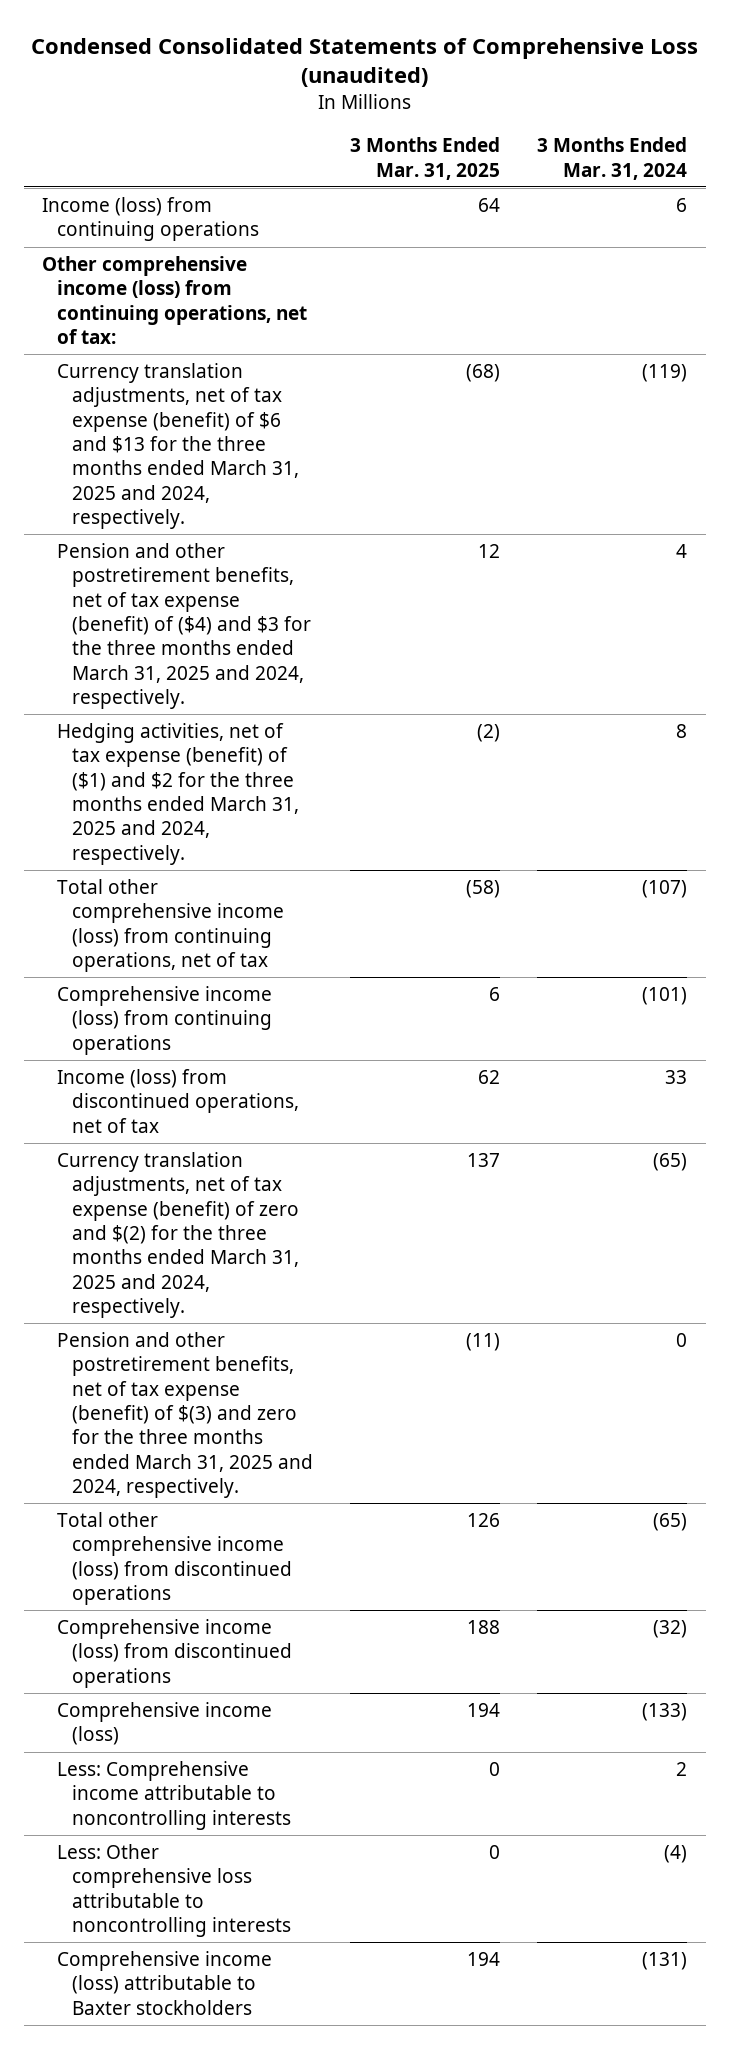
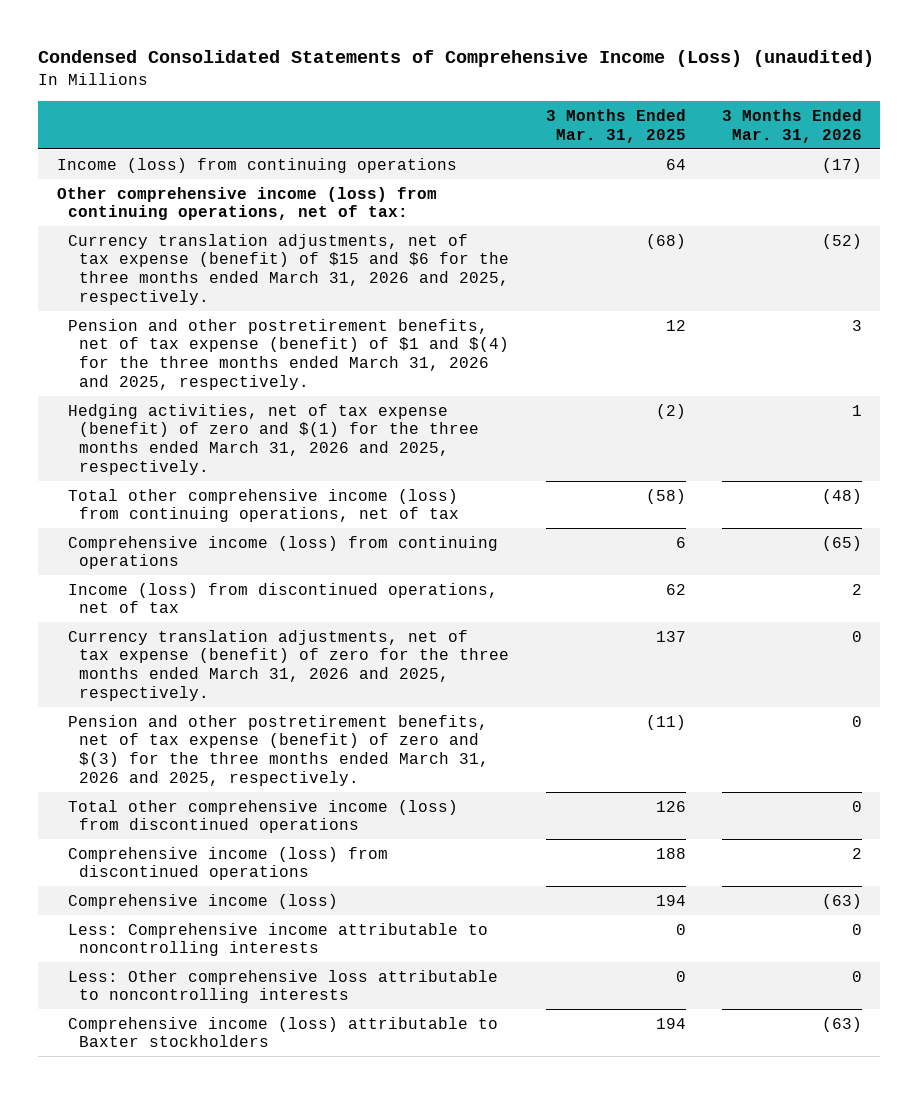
- Condensed Consolidated Statements of Comprehensive Loss (unaudited)
+ Condensed Consolidated Statements of Comprehensive Income (Loss) (unaudited)
- | 3 Months Ended Mar. 31, 2025 | 3 Months Ended Mar. 31, 2024
+ | 3 Months Ended Mar. 31, 2025 | 3 Months Ended Mar. 31, 2026
- Currency translation adjustments, net of tax expense (benefit) of $6 and $13 for the three months ended March 31, 2025 and 2024, respectively. | (68) | (119)
- Pension and other postretirement benefits, net of tax expense (benefit) of ($4) and $3 for the three months ended March 31, 2025 and 2024, respectively. | 12 | 4
- Hedging activities, net of tax expense (benefit) of ($1) and $2 for the three months ended March 31, 2025 and 2024, respectively. | (2) | 8
+ Currency translation adjustments, net of tax expense (benefit) of $15 and $6 for the three months ended March 31, 2026 and 2025, respectively. | (68) | (52)
+ Pension and other postretirement benefits, net of tax expense (benefit) of $1 and $(4) for the three months ended March 31, 2026 and 2025, respectively. | 12 | 3
+ Hedging activities, net of tax expense (benefit) of zero and $(1) for the three months ended March 31, 2026 and 2025, respectively. | (2) | 1
- Currency translation adjustments, net of tax expense (benefit) of zero and $(2) for the three months ended March 31, 2025 and 2024, respectively. | 137 | (65)
- Pension and other postretirement benefits, net of tax expense (benefit) of $(3) and zero for the three months ended March 31, 2025 and 2024, respectively. | (11) | 0
+ Currency translation adjustments, net of tax expense (benefit) of zero for the three months ended March 31, 2026 and 2025, respectively. | 137 | 0
+ Pension and other postretirement benefits, net of tax expense (benefit) of zero and $(3) for the three months ended March 31, 2026 and 2025, respectively. | (11) | 0

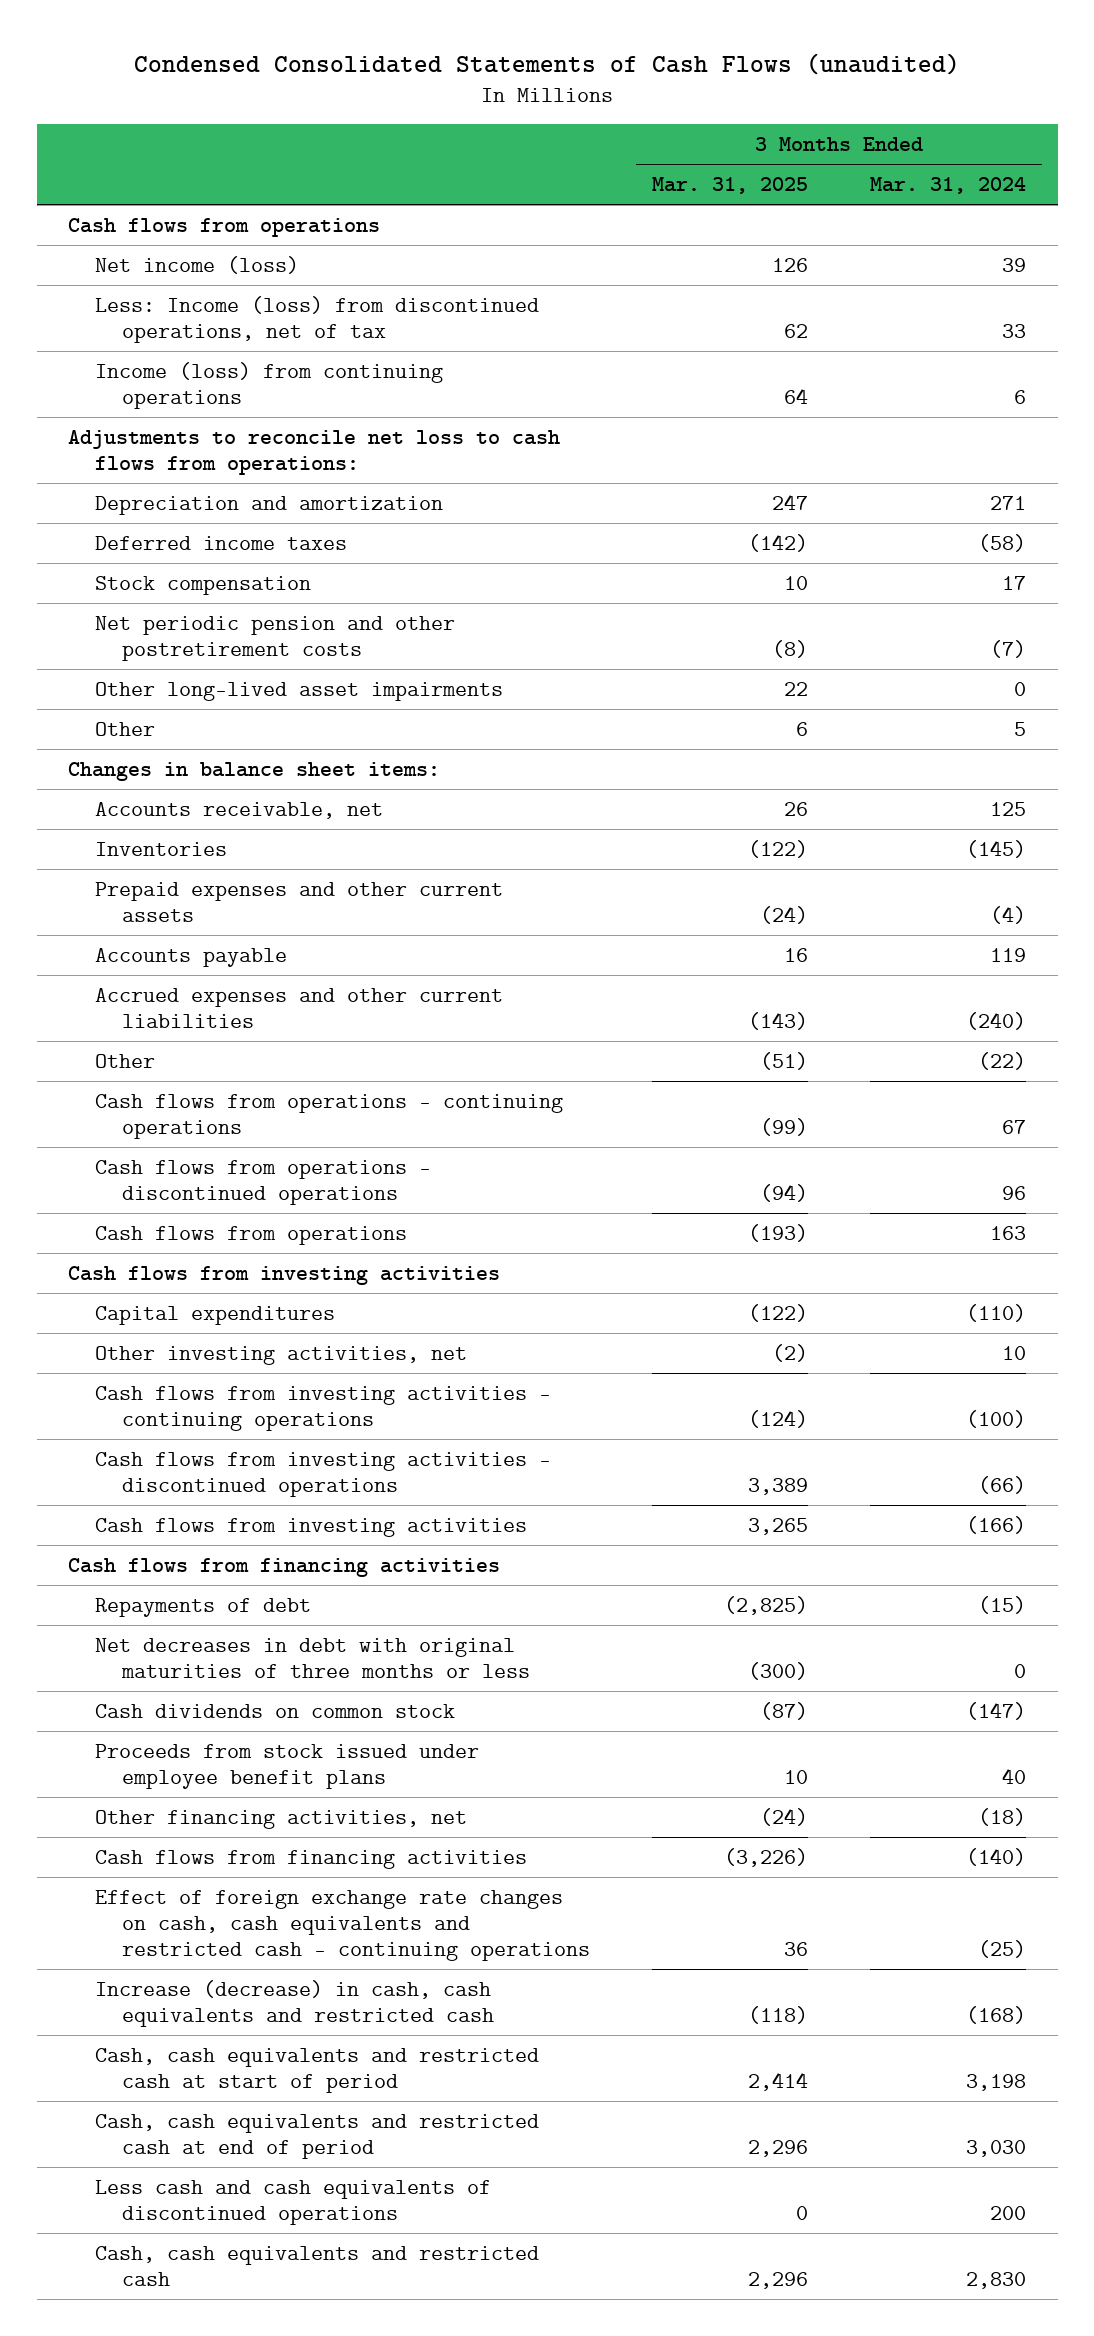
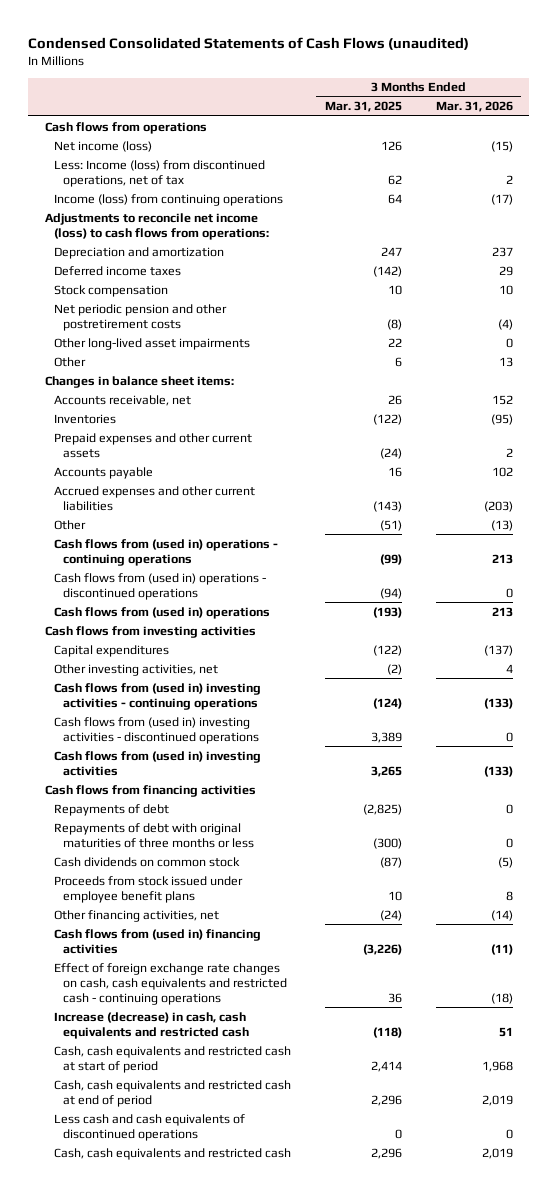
- | 3 Months Ended Mar. 31, 2025 | 3 Months Ended Mar. 31, 2024
+ | 3 Months Ended Mar. 31, 2025 | 3 Months Ended Mar. 31, 2026
- Adjustments to reconcile net loss to cash flows from operations:
+ Adjustments to reconcile net income (loss) to cash flows from operations:
- Cash flows from operations - continuing operations | (99) | 67
- Cash flows from operations - discontinued operations | (94) | 96
- Cash flows from operations | (193) | 163
+ Cash flows from (used in) operations - continuing operations | (99) | 213
+ Cash flows from (used in) operations - discontinued operations | (94) | 0
+ Cash flows from (used in) operations | (193) | 213
- Cash flows from investing activities - continuing operations | (124) | (100)
- Cash flows from investing activities - discontinued operations | 3,389 | (66)
- Cash flows from investing activities | 3,265 | (166)
+ Cash flows from (used in) investing activities - continuing operations | (124) | (133)
+ Cash flows from (used in) investing activities - discontinued operations | 3,389 | 0
+ Cash flows from (used in) investing activities | 3,265 | (133)
- Net decreases in debt with original maturities of three months or less | (300) | 0
+ Repayments of debt with original maturities of three months or less | (300) | 0
- Cash flows from financing activities | (3,226) | (140)
+ Cash flows from (used in) financing activities | (3,226) | (11)

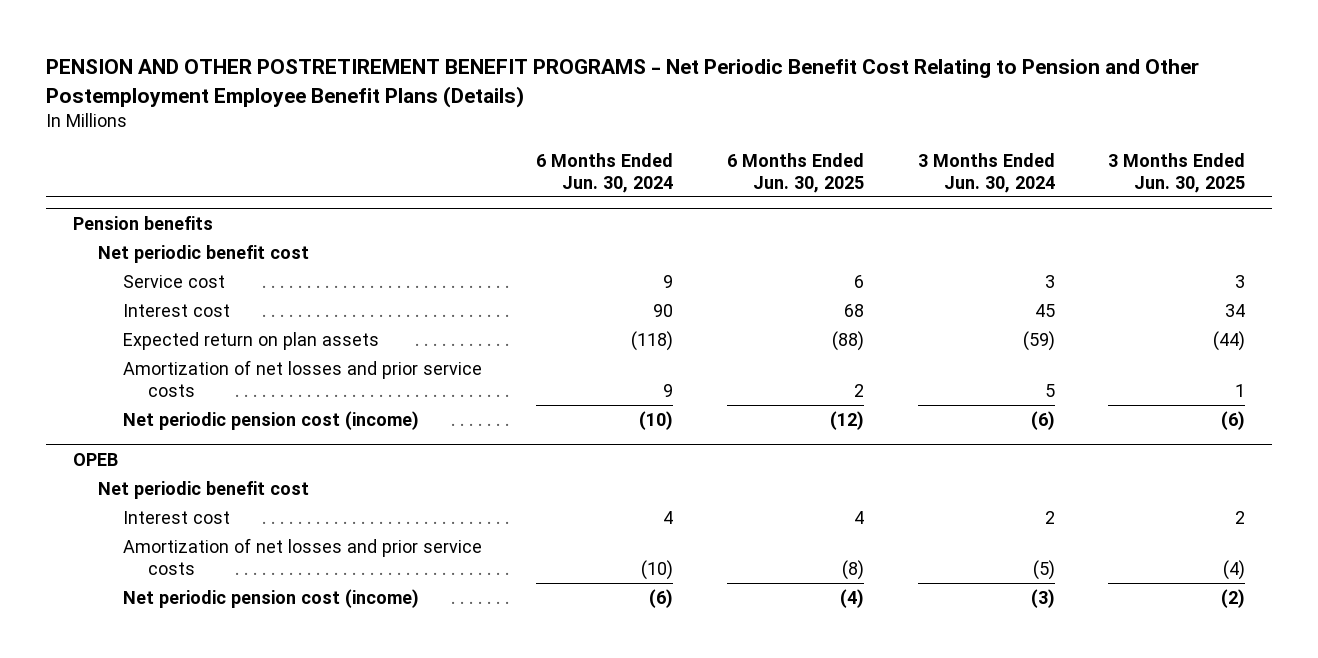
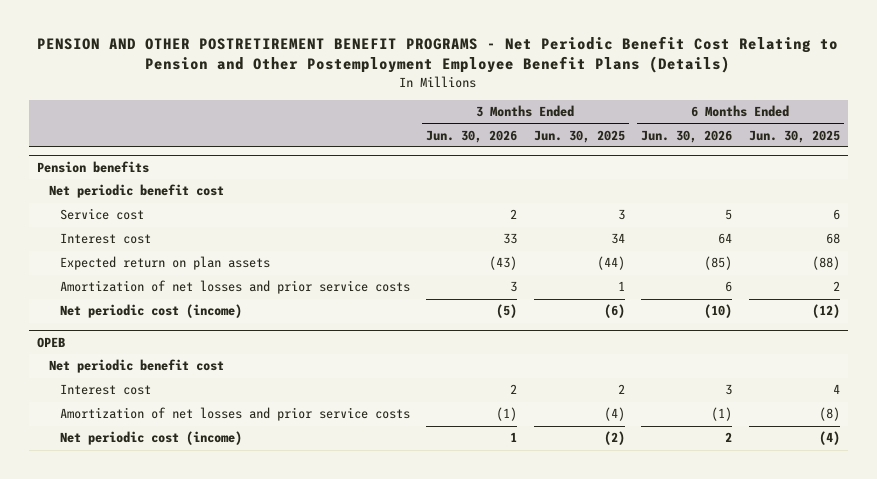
- | 6 Months Ended Jun. 30, 2024 | 6 Months Ended Jun. 30, 2025 | 3 Months Ended Jun. 30, 2024 | 3 Months Ended Jun. 30, 2025
+ | 3 Months Ended Jun. 30, 2026 | 3 Months Ended Jun. 30, 2025 | 6 Months Ended Jun. 30, 2026 | 6 Months Ended Jun. 30, 2025
@ Pension benefits
- Net periodic pension cost (income) | (10) | (12) | (6) | (6)
+ Net periodic cost (income) | (5) | (6) | (10) | (12)
@ OPEB
- Net periodic pension cost (income) | (6) | (4) | (3) | (2)
+ Net periodic cost (income) | 1 | (2) | 2 | (4)

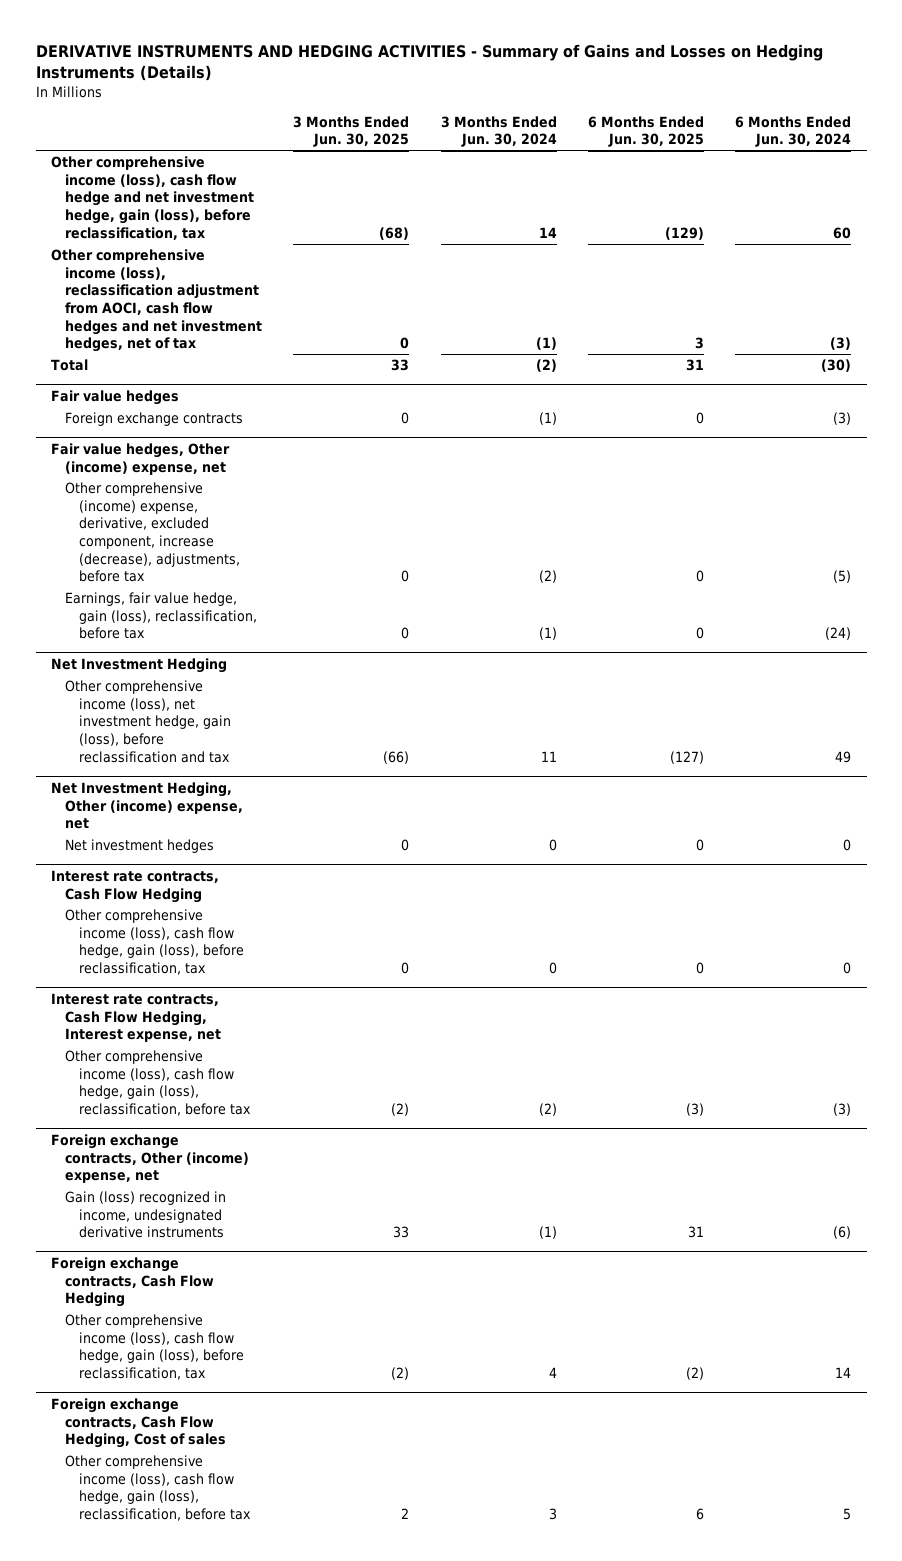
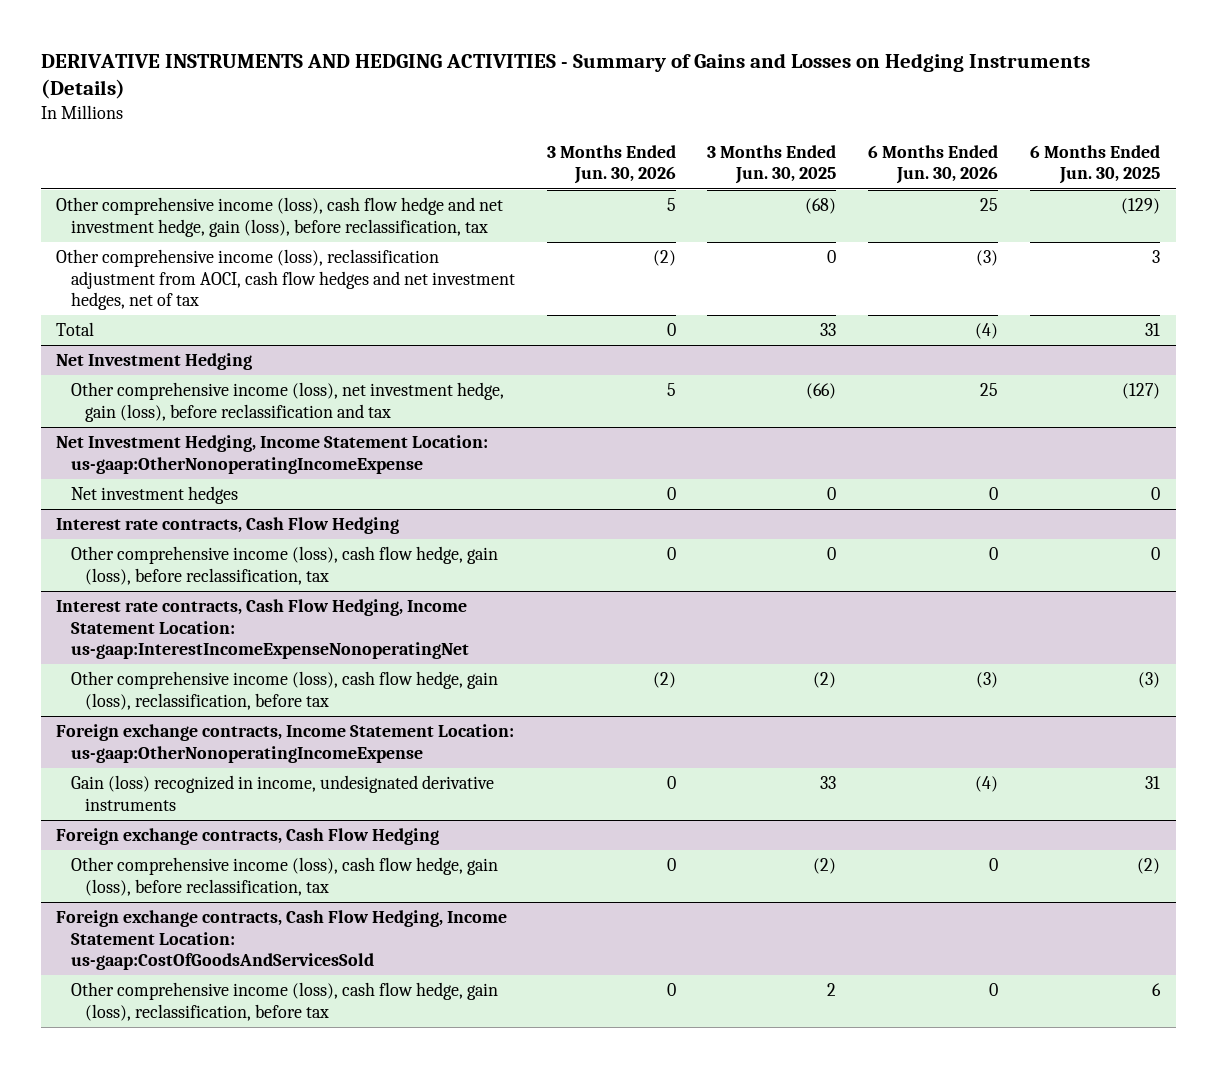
- | 3 Months Ended Jun. 30, 2025 | 3 Months Ended Jun. 30, 2024 | 6 Months Ended Jun. 30, 2025 | 6 Months Ended Jun. 30, 2024
+ | 3 Months Ended Jun. 30, 2026 | 3 Months Ended Jun. 30, 2025 | 6 Months Ended Jun. 30, 2026 | 6 Months Ended Jun. 30, 2025
- Fair value hedges
- Foreign exchange contracts | 0 | (1) | 0 | (3)
- Fair value hedges, Other (income) expense, net
- Other comprehensive (income) expense, derivative, excluded component, increase (decrease), adjustments, before tax | 0 | (2) | 0 | (5)
- Earnings, fair value hedge, gain (loss), reclassification, before tax | 0 | (1) | 0 | (24)
- Net Investment Hedging, Other (income) expense, net
+ Net Investment Hedging, Income Statement Location: us-gaap:OtherNonoperatingIncomeExpense
- Interest rate contracts, Cash Flow Hedging, Interest expense, net
+ Interest rate contracts, Cash Flow Hedging, Income Statement Location: us-gaap:InterestIncomeExpenseNonoperatingNet
- Foreign exchange contracts, Other (income) expense, net
+ Foreign exchange contracts, Income Statement Location: us-gaap:OtherNonoperatingIncomeExpense
- Foreign exchange contracts, Cash Flow Hedging, Cost of sales
+ Foreign exchange contracts, Cash Flow Hedging, Income Statement Location: us-gaap:CostOfGoodsAndServicesSold

